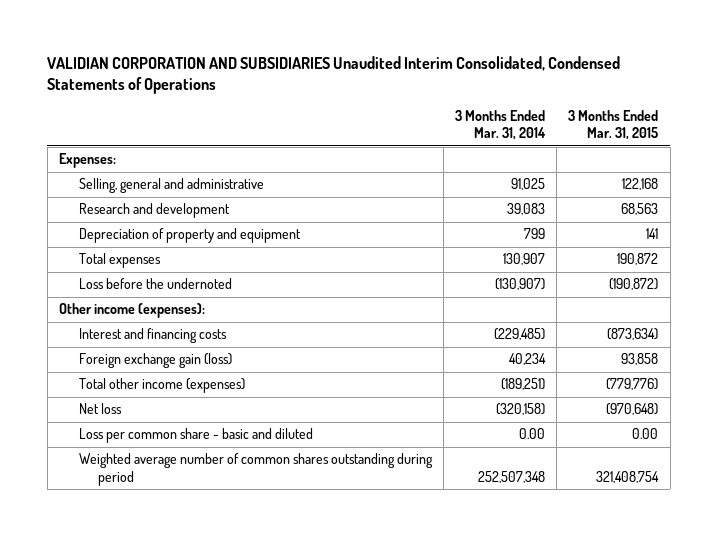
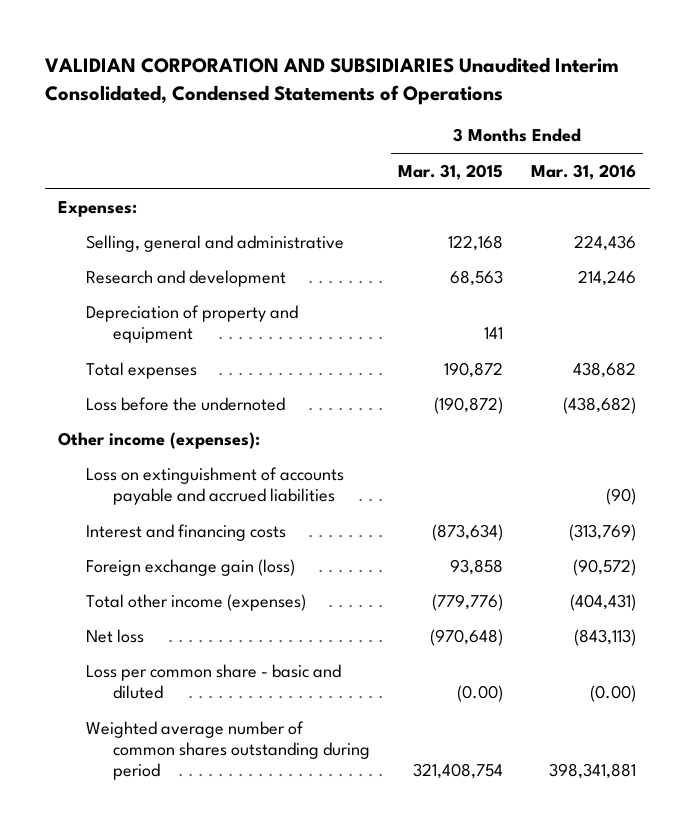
- | 3 Months Ended Mar. 31, 2014 | 3 Months Ended Mar. 31, 2015
+ | 3 Months Ended Mar. 31, 2015 | 3 Months Ended Mar. 31, 2016
+ Loss on extinguishment of accounts payable and accrued liabilities | | (90)
- Loss per common share - basic and diluted | 0.00 | 0.00
+ Loss per common share - basic and diluted | (0.00) | (0.00)

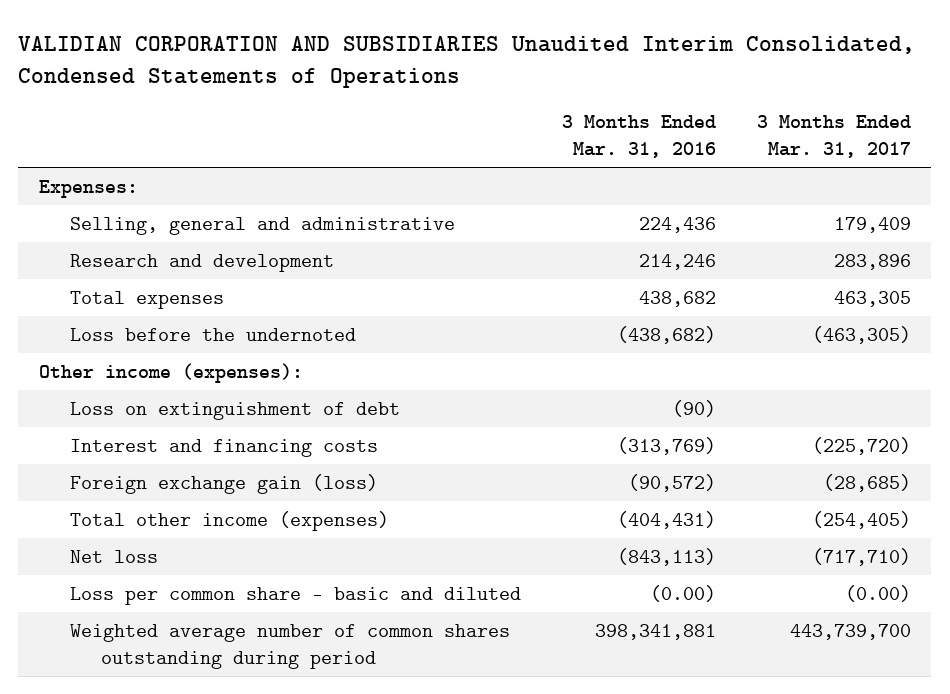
- | 3 Months Ended Mar. 31, 2015 | 3 Months Ended Mar. 31, 2016
+ | 3 Months Ended Mar. 31, 2016 | 3 Months Ended Mar. 31, 2017
- Depreciation of property and equipment | 141 |
- Loss on extinguishment of accounts payable and accrued liabilities | | (90)
+ Loss on extinguishment of debt | (90) |

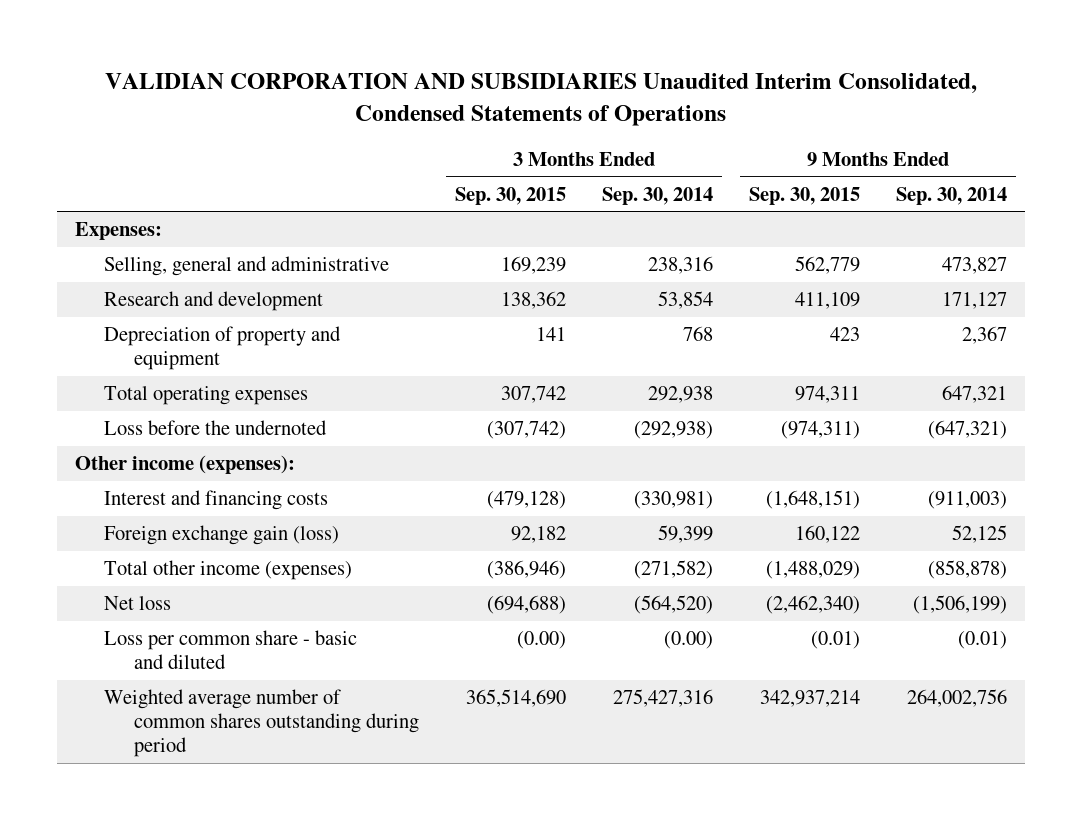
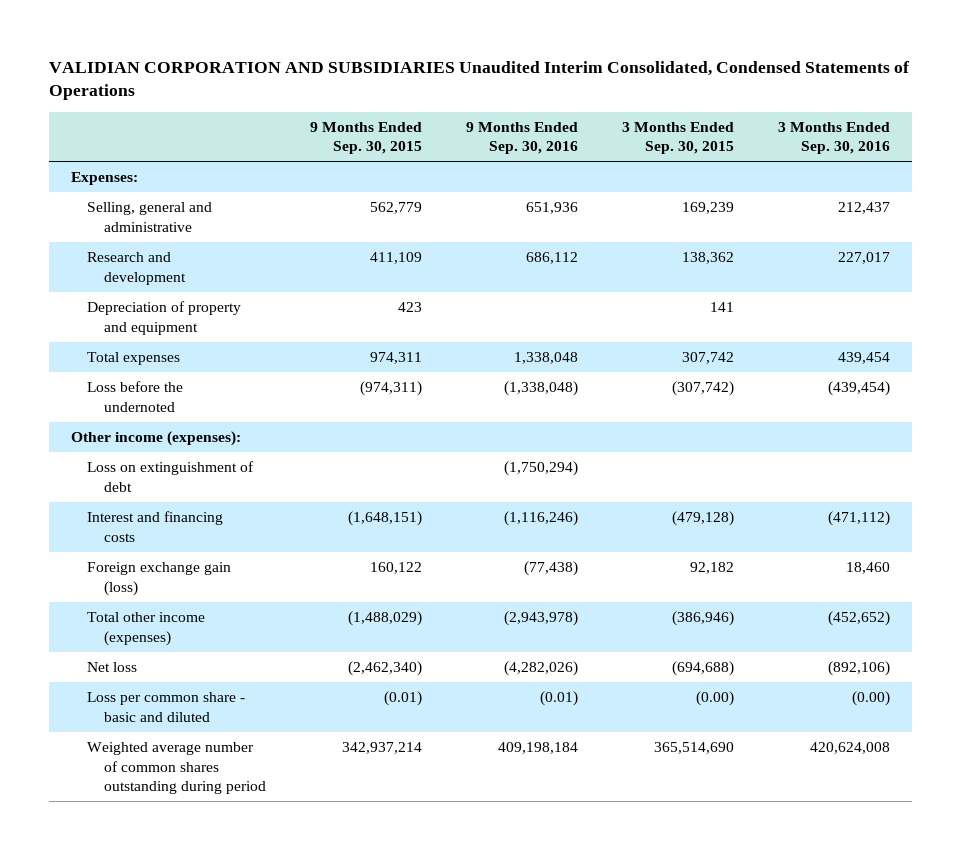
- | 3 Months Ended Sep. 30, 2015 | 3 Months Ended Sep. 30, 2014 | 9 Months Ended Sep. 30, 2015 | 9 Months Ended Sep. 30, 2014
+ | 9 Months Ended Sep. 30, 2015 | 9 Months Ended Sep. 30, 2016 | 3 Months Ended Sep. 30, 2015 | 3 Months Ended Sep. 30, 2016
- Total operating expenses | 307,742 | 292,938 | 974,311 | 647,321
+ Total expenses | 974,311 | 1,338,048 | 307,742 | 439,454
+ Loss on extinguishment of debt | | (1,750,294) | |

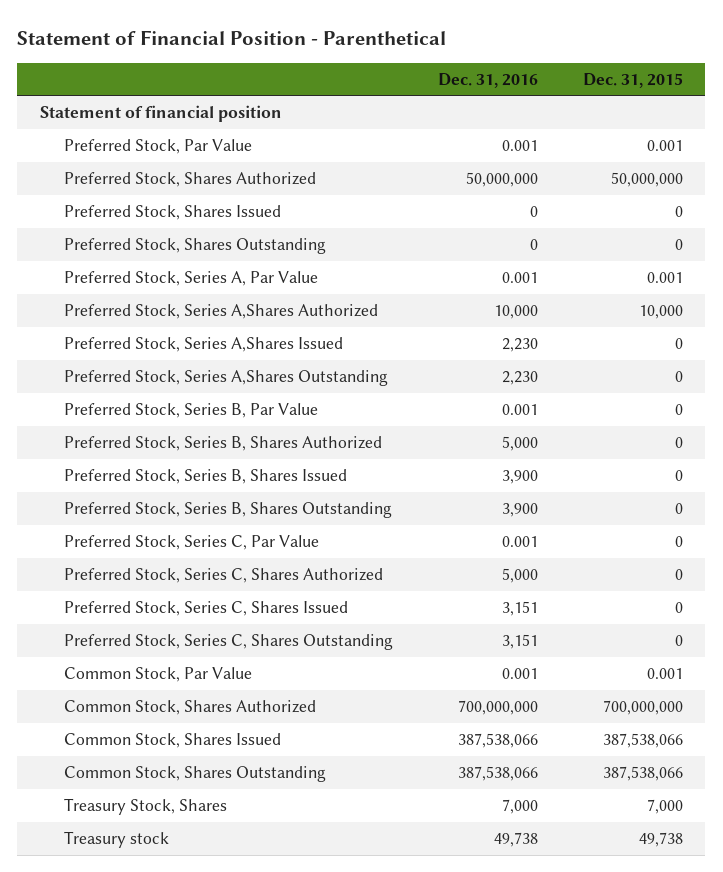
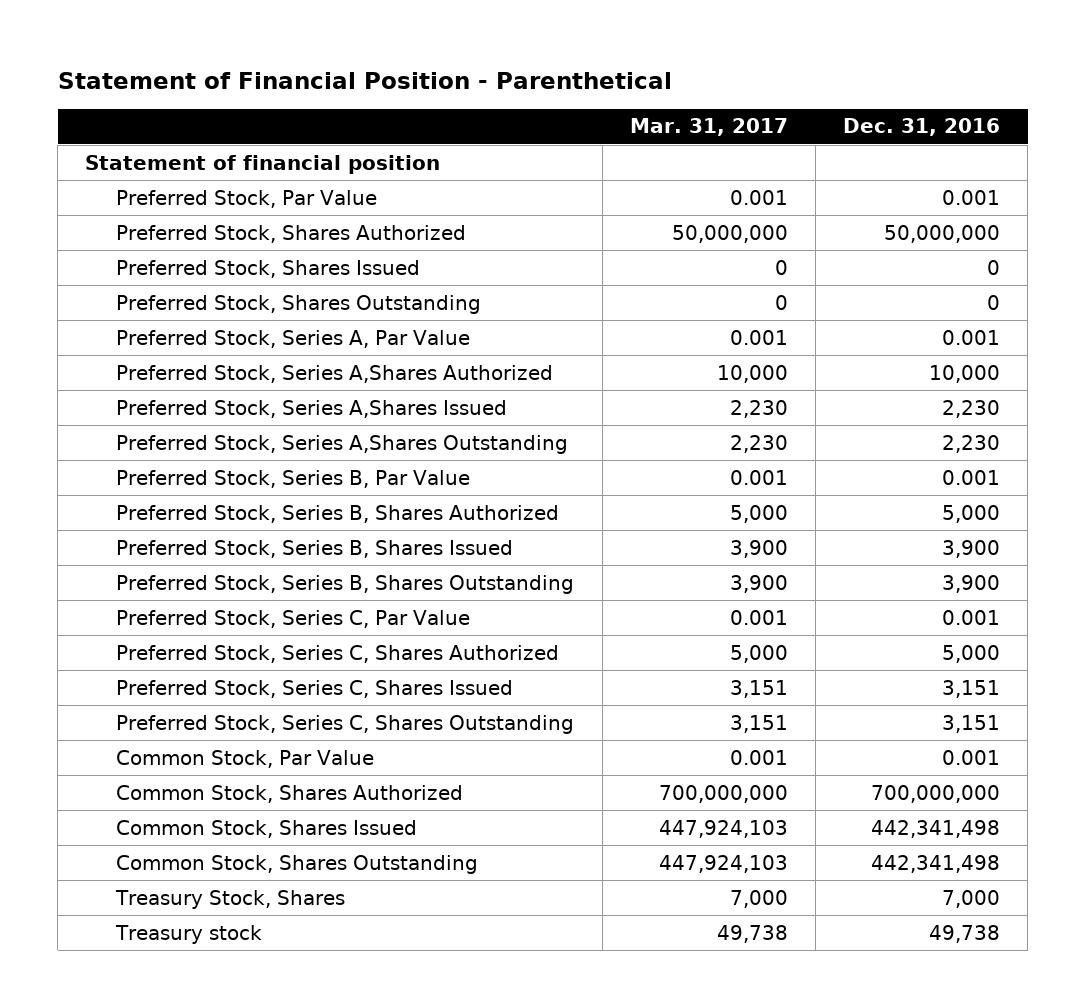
- | Dec. 31, 2016 | Dec. 31, 2015
+ | Mar. 31, 2017 | Dec. 31, 2016
- Common Stock, Shares Issued | 387,538,066 | 387,538,066
- Common Stock, Shares Outstanding | 387,538,066 | 387,538,066
+ Common Stock, Shares Issued | 447,924,103 | 442,341,498
+ Common Stock, Shares Outstanding | 447,924,103 | 442,341,498

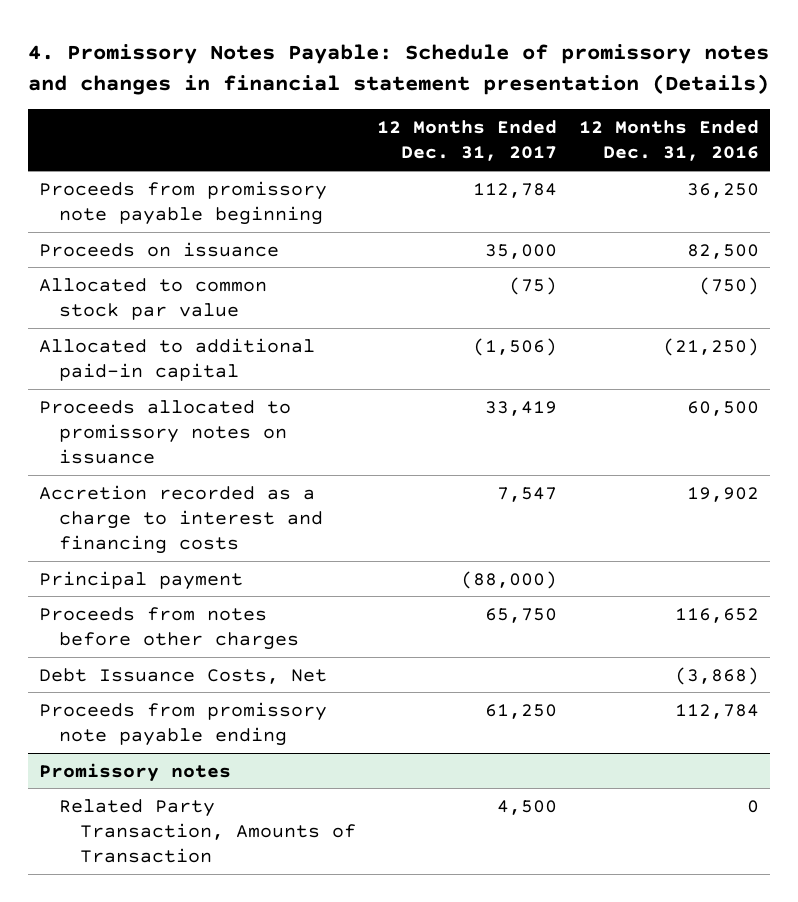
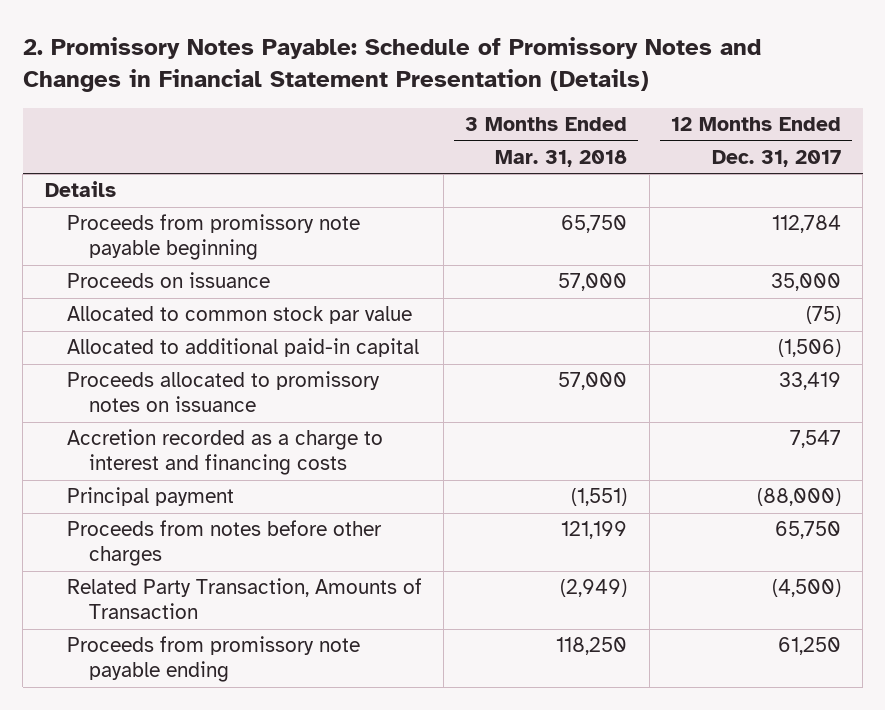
- 4. Promissory Notes Payable: Schedule of promissory notes and changes in financial statement presentation (Details)
+ 2. Promissory Notes Payable: Schedule of Promissory Notes and Changes in Financial Statement Presentation (Details)
- | 12 Months Ended Dec. 31, 2017 | 12 Months Ended Dec. 31, 2016
+ | 3 Months Ended Mar. 31, 2018 | 12 Months Ended Dec. 31, 2017
+ Details
- Debt Issuance Costs, Net | | (3,868)
+ Related Party Transaction, Amounts of Transaction | (2,949) | (4,500)
- Promissory notes
- Related Party Transaction, Amounts of Transaction | 4,500 | 0

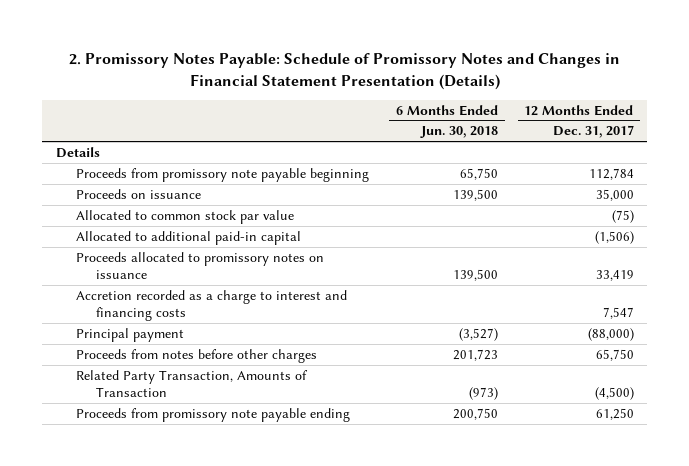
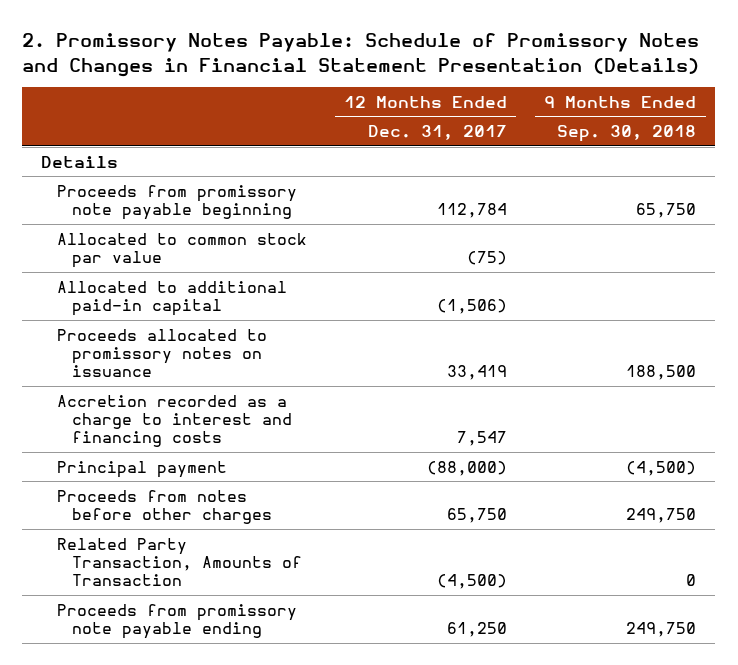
- | 6 Months Ended Jun. 30, 2018 | 12 Months Ended Dec. 31, 2017
+ | 12 Months Ended Dec. 31, 2017 | 9 Months Ended Sep. 30, 2018
- Proceeds on issuance | 139,500 | 35,000

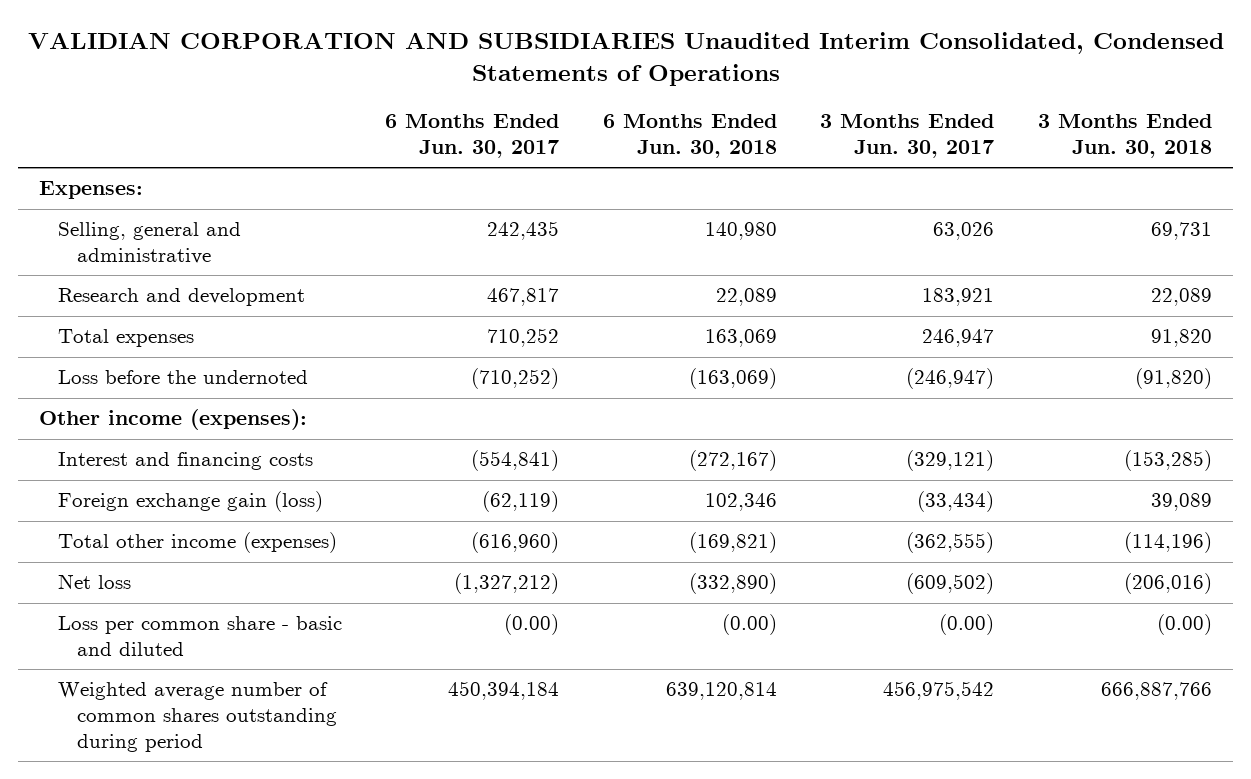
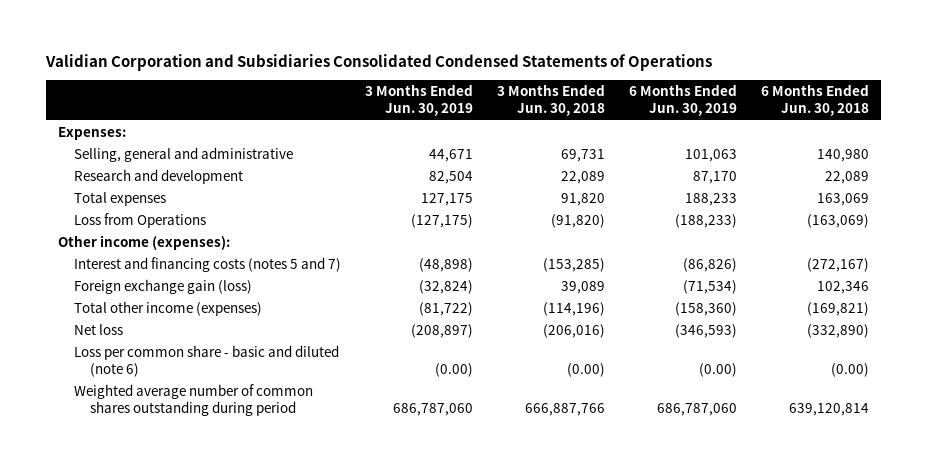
- VALIDIAN CORPORATION AND SUBSIDIARIES Unaudited Interim Consolidated, Condensed Statements of Operations
+ Validian Corporation and Subsidiaries Consolidated Condensed Statements of Operations
- | 6 Months Ended Jun. 30, 2017 | 6 Months Ended Jun. 30, 2018 | 3 Months Ended Jun. 30, 2017 | 3 Months Ended Jun. 30, 2018
+ | 3 Months Ended Jun. 30, 2019 | 3 Months Ended Jun. 30, 2018 | 6 Months Ended Jun. 30, 2019 | 6 Months Ended Jun. 30, 2018
- Loss before the undernoted | (710,252) | (163,069) | (246,947) | (91,820)
+ Loss from Operations | (127,175) | (91,820) | (188,233) | (163,069)
- Interest and financing costs | (554,841) | (272,167) | (329,121) | (153,285)
+ Interest and financing costs (notes 5 and 7) | (48,898) | (153,285) | (86,826) | (272,167)
- Loss per common share - basic and diluted | (0.00) | (0.00) | (0.00) | (0.00)
+ Loss per common share - basic and diluted (note 6) | (0.00) | (0.00) | (0.00) | (0.00)

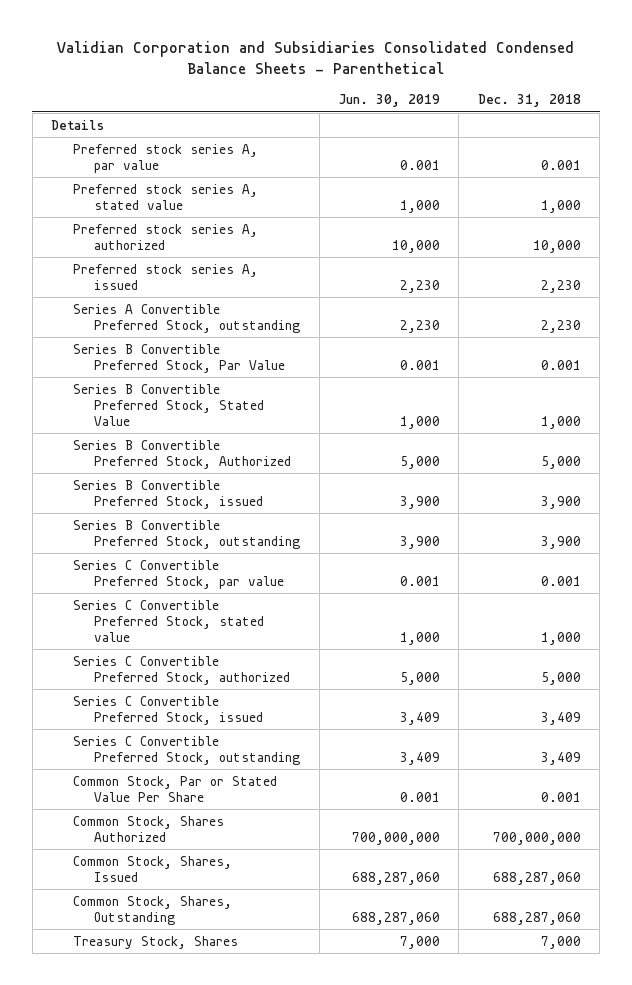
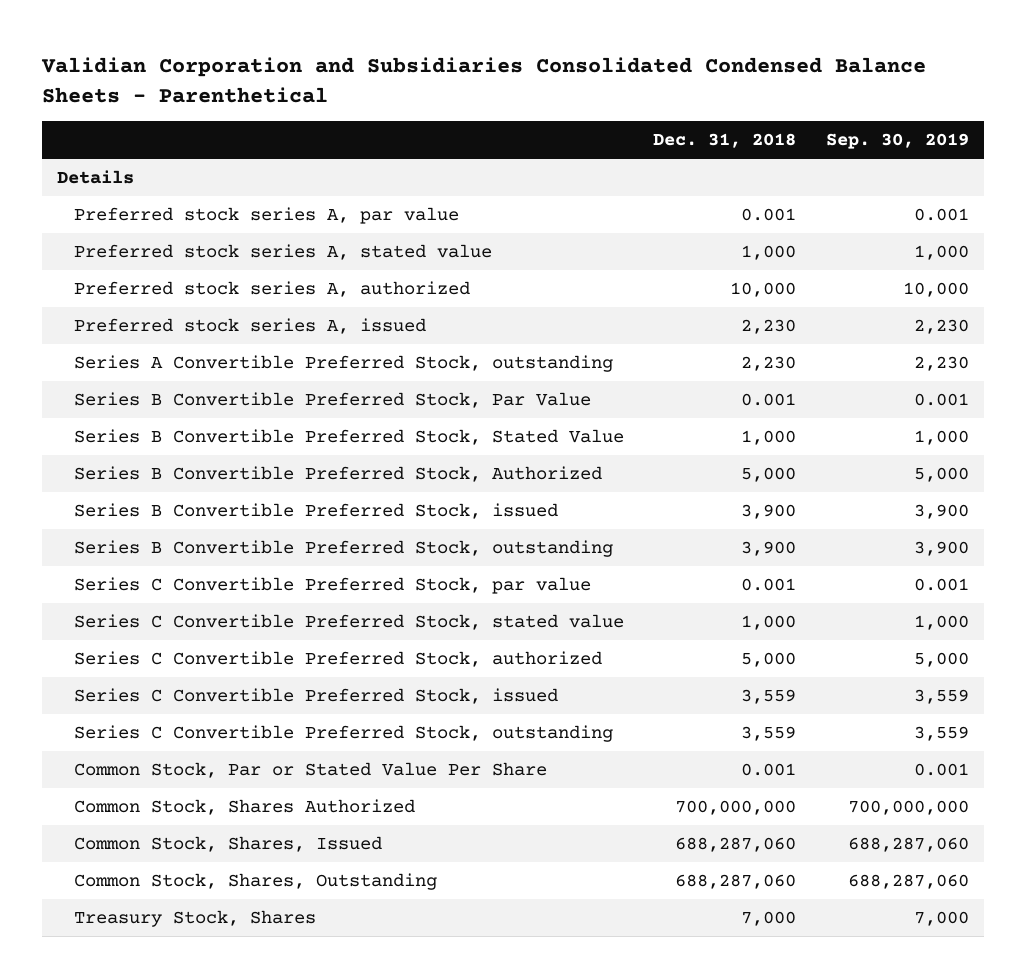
- | Jun. 30, 2019 | Dec. 31, 2018
+ | Dec. 31, 2018 | Sep. 30, 2019
- Series C Convertible Preferred Stock, issued | 3,409 | 3,409
- Series C Convertible Preferred Stock, outstanding | 3,409 | 3,409
+ Series C Convertible Preferred Stock, issued | 3,559 | 3,559
+ Series C Convertible Preferred Stock, outstanding | 3,559 | 3,559

